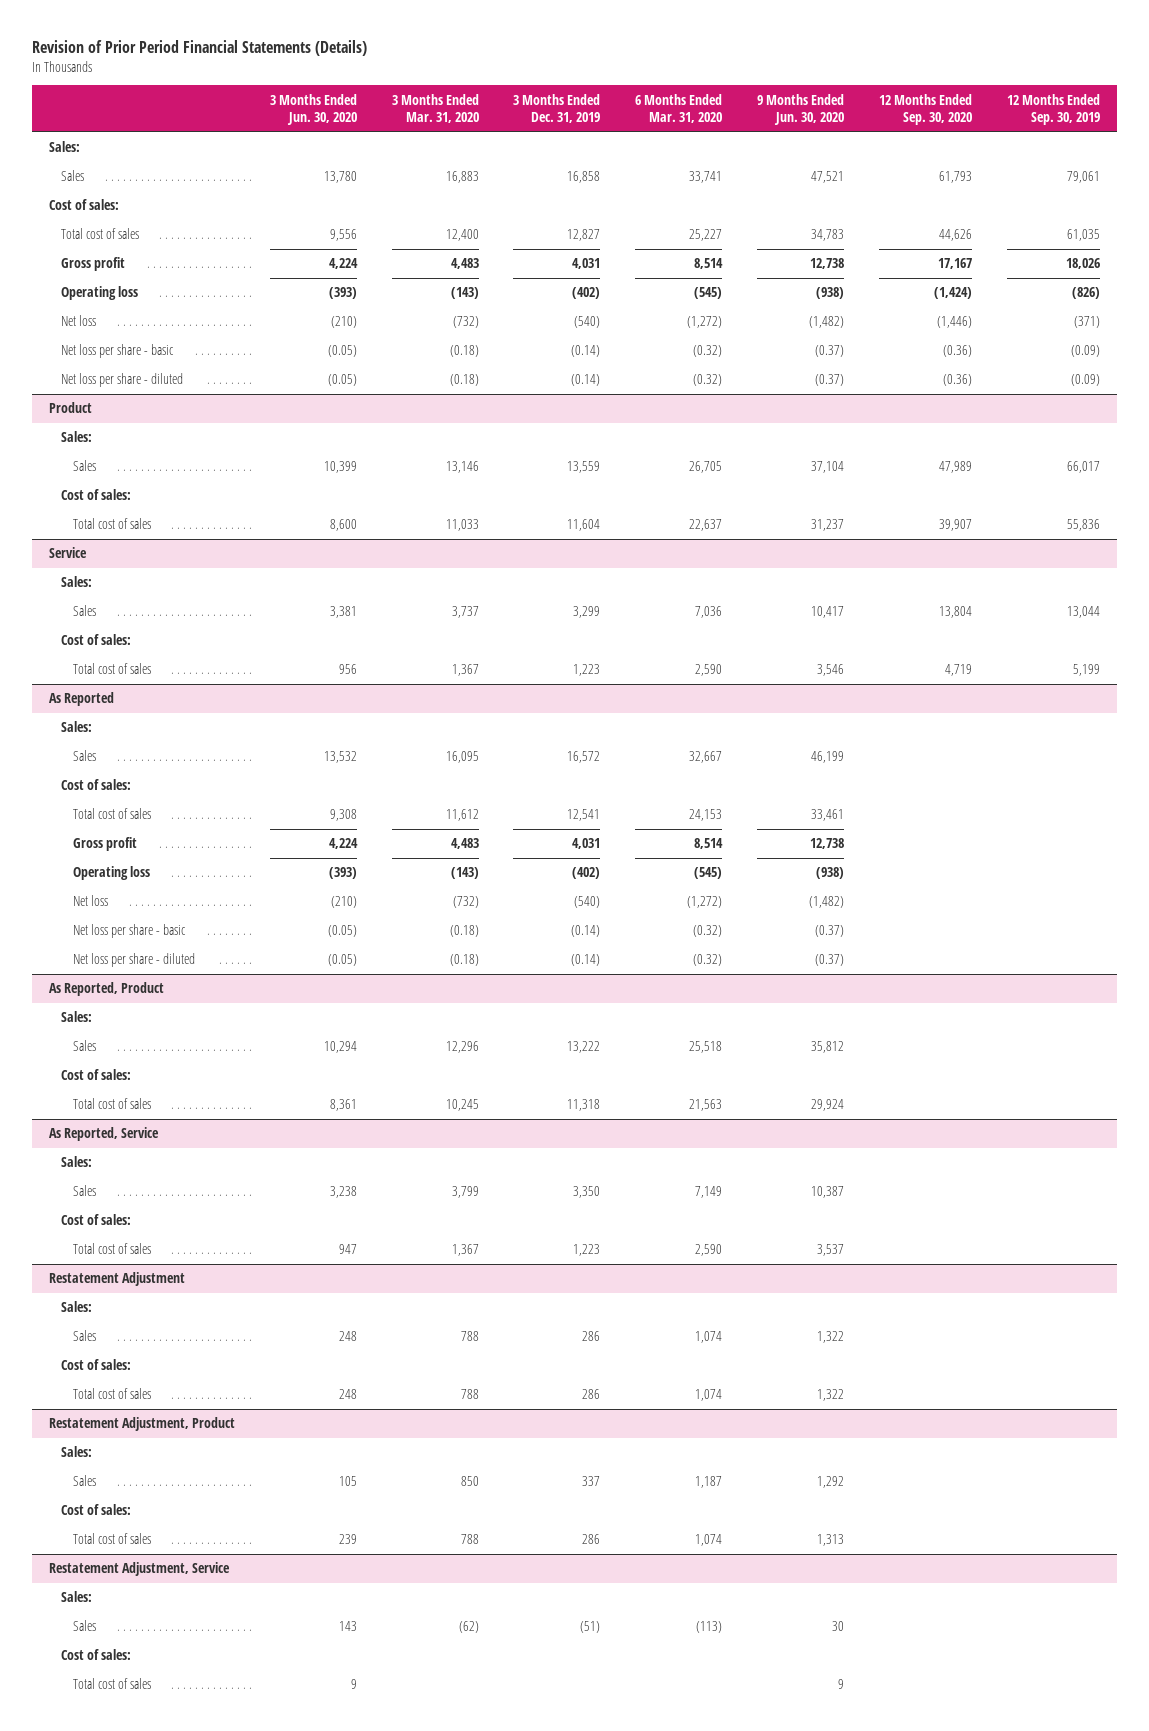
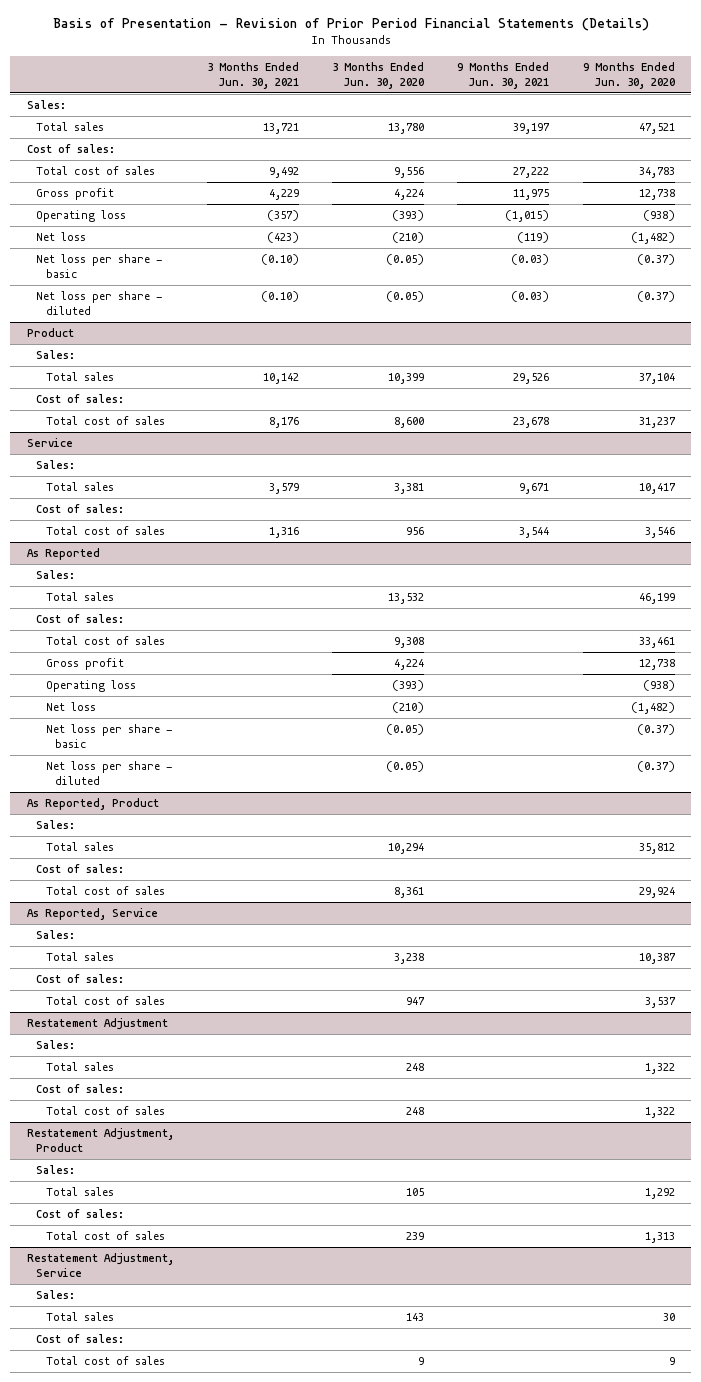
- Revision of Prior Period Financial Statements (Details)
+ Basis of Presentation - Revision of Prior Period Financial Statements (Details)
- | 3 Months Ended Jun. 30, 2020 | 3 Months Ended Mar. 31, 2020 | 3 Months Ended Dec. 31, 2019 | 6 Months Ended Mar. 31, 2020 | 9 Months Ended Jun. 30, 2020 | 12 Months Ended Sep. 30, 2020 | 12 Months Ended Sep. 30, 2019
+ | 3 Months Ended Jun. 30, 2021 | 3 Months Ended Jun. 30, 2020 | 9 Months Ended Jun. 30, 2021 | 9 Months Ended Jun. 30, 2020
- Sales | 13,780 | 16,883 | 16,858 | 33,741 | 47,521 | 61,793 | 79,061
+ Total sales | 13,721 | 13,780 | 39,197 | 47,521
@ Product
- Sales | 10,399 | 13,146 | 13,559 | 26,705 | 37,104 | 47,989 | 66,017
+ Total sales | 10,142 | 10,399 | 29,526 | 37,104
@ Service
- Sales | 3,381 | 3,737 | 3,299 | 7,036 | 10,417 | 13,804 | 13,044
+ Total sales | 3,579 | 3,381 | 9,671 | 10,417
@ As Reported
- Sales | 13,532 | 16,095 | 16,572 | 32,667 | 46,199 | |
+ Total sales | | 13,532 | | 46,199
@ As Reported, Product
- Sales | 10,294 | 12,296 | 13,222 | 25,518 | 35,812 | |
+ Total sales | | 10,294 | | 35,812
@ As Reported, Service
- Sales | 3,238 | 3,799 | 3,350 | 7,149 | 10,387 | |
+ Total sales | | 3,238 | | 10,387
@ Restatement Adjustment
- Sales | 248 | 788 | 286 | 1,074 | 1,322 | |
+ Total sales | | 248 | | 1,322
@ Restatement Adjustment, Product
- Sales | 105 | 850 | 337 | 1,187 | 1,292 | |
+ Total sales | | 105 | | 1,292
@ Restatement Adjustment, Service
- Sales | 143 | (62) | (51) | (113) | 30 | |
+ Total sales | | 143 | | 30

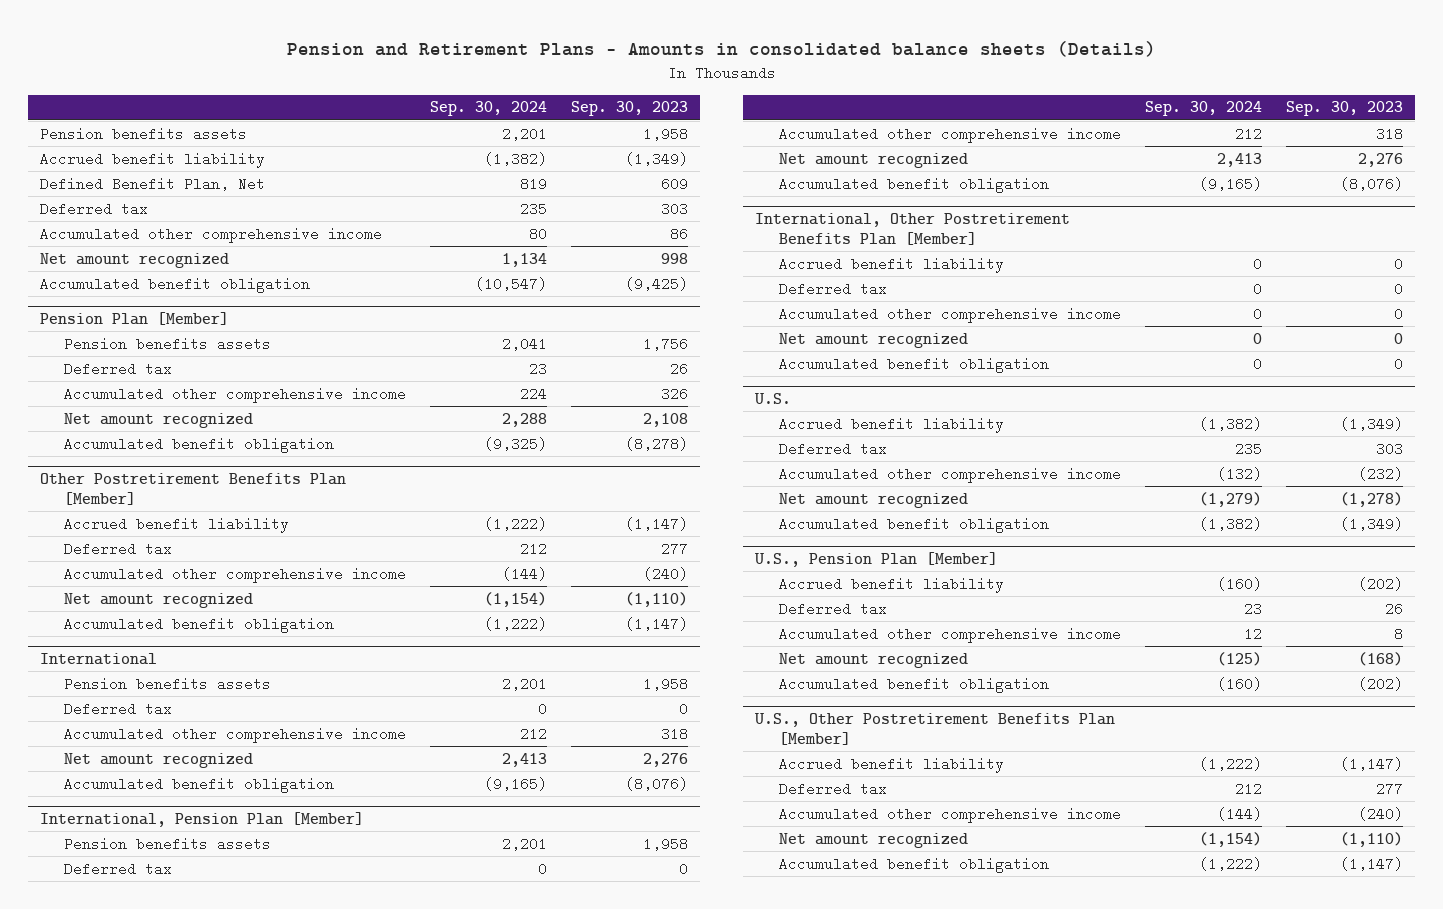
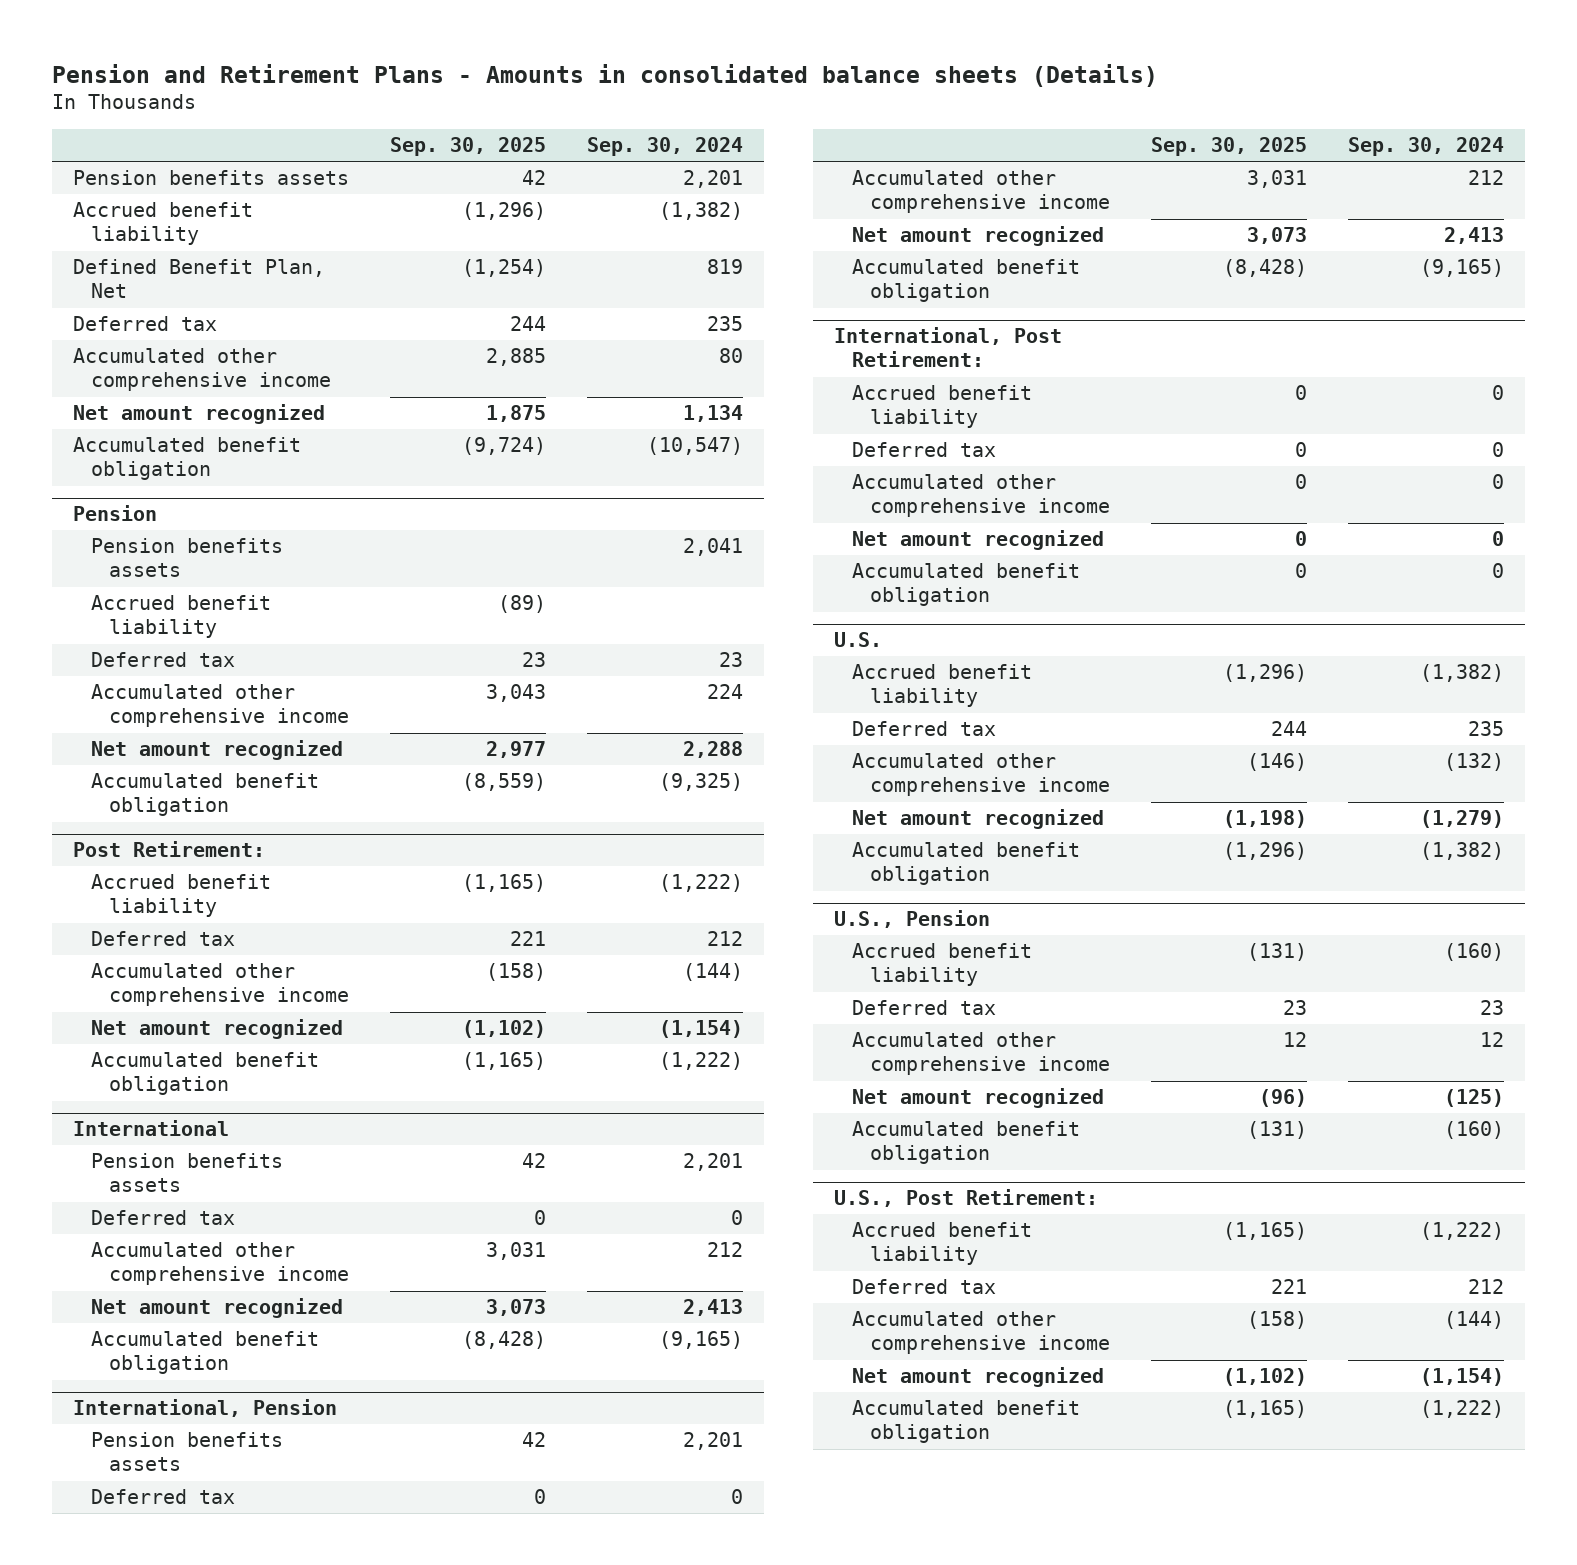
- | Sep. 30, 2024 | Sep. 30, 2023
+ | Sep. 30, 2025 | Sep. 30, 2024
- Pension Plan [Member]
+ Pension
+ Accrued benefit liability | (89) |
- Other Postretirement Benefits Plan [Member]
+ Post Retirement:
- International, Pension Plan [Member]
+ International, Pension
- International, Other Postretirement Benefits Plan [Member]
+ International, Post Retirement:
- U.S., Pension Plan [Member]
+ U.S., Pension
- U.S., Other Postretirement Benefits Plan [Member]
+ U.S., Post Retirement:

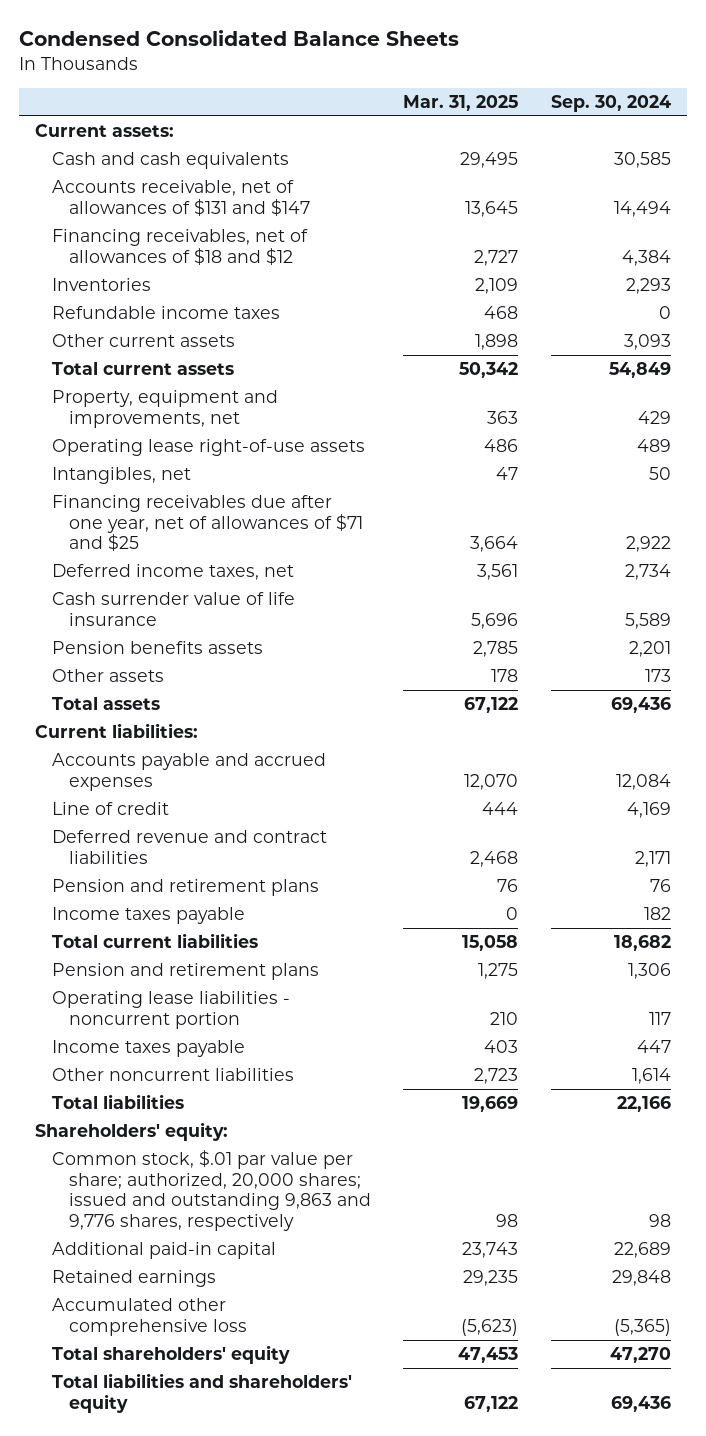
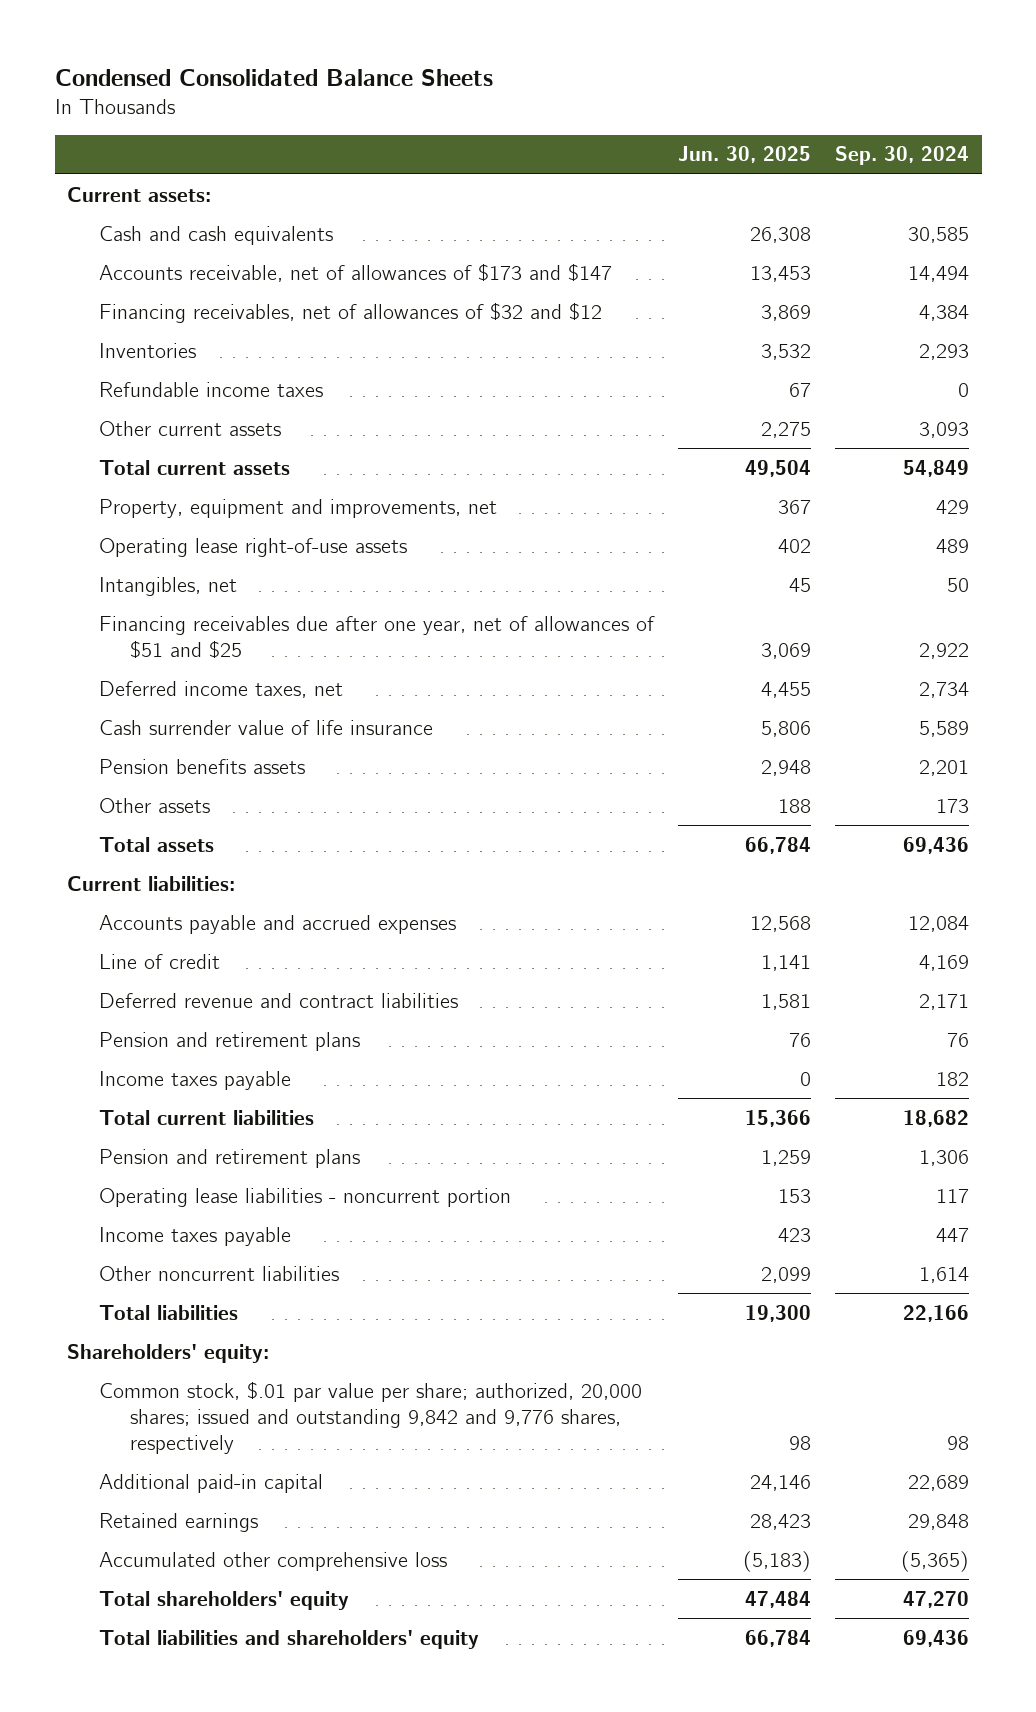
- | Mar. 31, 2025 | Sep. 30, 2024
+ | Jun. 30, 2025 | Sep. 30, 2024
- Accounts receivable, net of allowances of $131 and $147 | 13,645 | 14,494
- Financing receivables, net of allowances of $18 and $12 | 2,727 | 4,384
+ Accounts receivable, net of allowances of $173 and $147 | 13,453 | 14,494
+ Financing receivables, net of allowances of $32 and $12 | 3,869 | 4,384
- Financing receivables due after one year, net of allowances of $71 and $25 | 3,664 | 2,922
+ Financing receivables due after one year, net of allowances of $51 and $25 | 3,069 | 2,922
- Common stock, $.01 par value per share; authorized, 20,000 shares; issued and outstanding 9,863 and 9,776 shares, respectively | 98 | 98
+ Common stock, $.01 par value per share; authorized, 20,000 shares; issued and outstanding 9,842 and 9,776 shares, respectively | 98 | 98

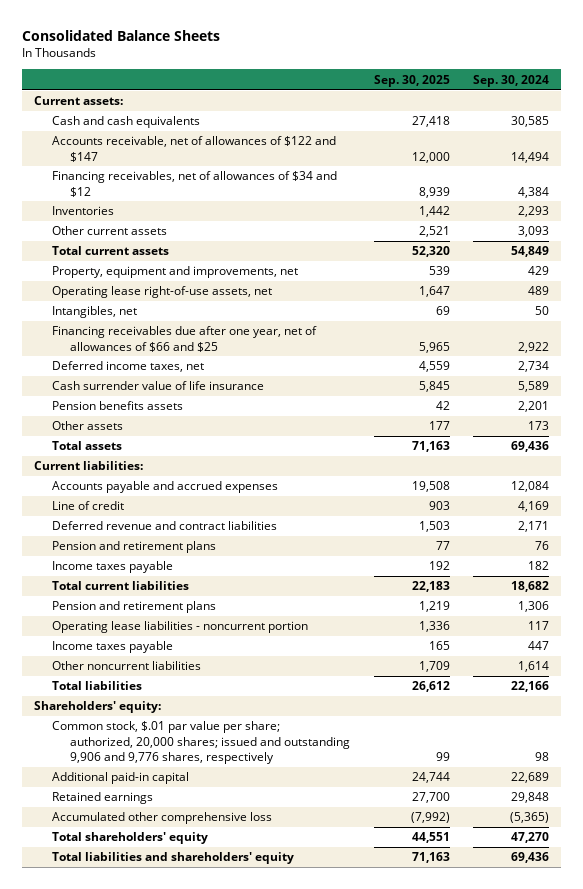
- Condensed Consolidated Balance Sheets
+ Consolidated Balance Sheets
- | Jun. 30, 2025 | Sep. 30, 2024
+ | Sep. 30, 2025 | Sep. 30, 2024
- Accounts receivable, net of allowances of $173 and $147 | 13,453 | 14,494
- Financing receivables, net of allowances of $32 and $12 | 3,869 | 4,384
+ Accounts receivable, net of allowances of $122 and $147 | 12,000 | 14,494
+ Financing receivables, net of allowances of $34 and $12 | 8,939 | 4,384
- Refundable income taxes | 67 | 0
- Operating lease right-of-use assets | 402 | 489
+ Operating lease right-of-use assets, net | 1,647 | 489
- Financing receivables due after one year, net of allowances of $51 and $25 | 3,069 | 2,922
+ Financing receivables due after one year, net of allowances of $66 and $25 | 5,965 | 2,922
- Common stock, $.01 par value per share; authorized, 20,000 shares; issued and outstanding 9,842 and 9,776 shares, respectively | 98 | 98
+ Common stock, $.01 par value per share; authorized, 20,000 shares; issued and outstanding 9,906 and 9,776 shares, respectively | 99 | 98

